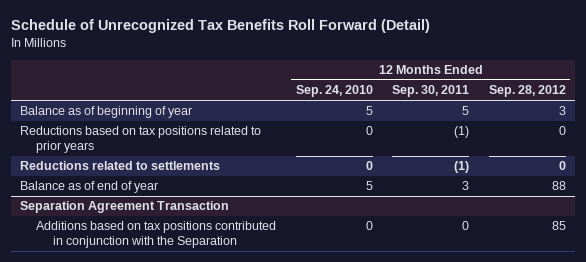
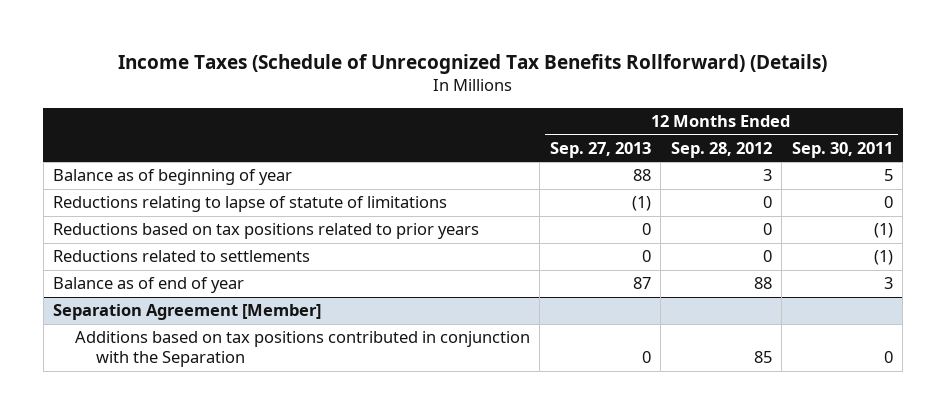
- Schedule of Unrecognized Tax Benefits Roll Forward (Detail)
+ Income Taxes (Schedule of Unrecognized Tax Benefits Rollforward) (Details)
- | 12 Months Ended Sep. 24, 2010 | 12 Months Ended Sep. 30, 2011 | 12 Months Ended Sep. 28, 2012
+ | 12 Months Ended Sep. 27, 2013 | 12 Months Ended Sep. 28, 2012 | 12 Months Ended Sep. 30, 2011
+ Reductions relating to lapse of statute of limitations | (1) | 0 | 0
- Separation Agreement Transaction
+ Separation Agreement [Member]

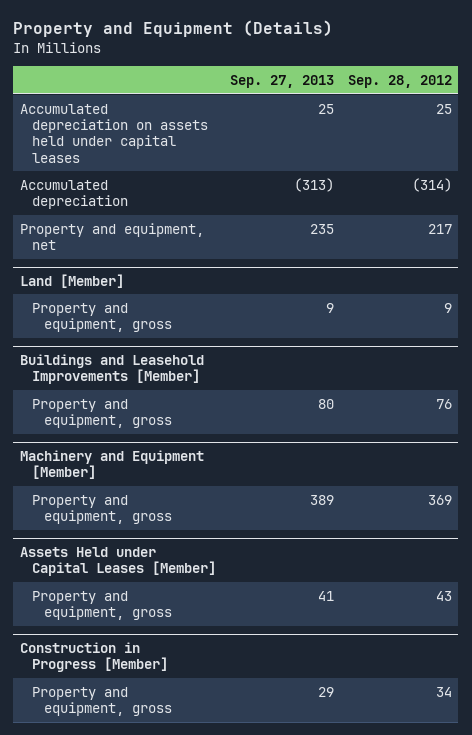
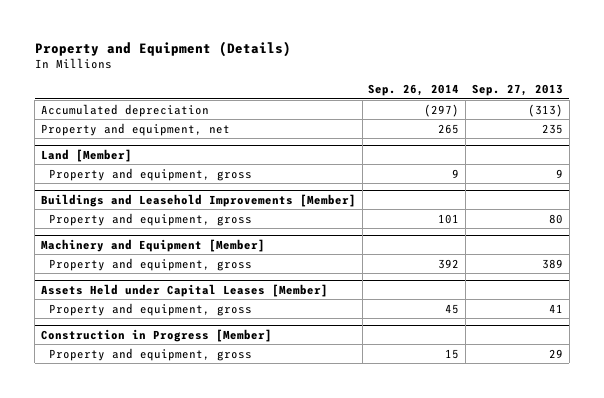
- | Sep. 27, 2013 | Sep. 28, 2012
+ | Sep. 26, 2014 | Sep. 27, 2013
- Accumulated depreciation on assets held under capital leases | 25 | 25

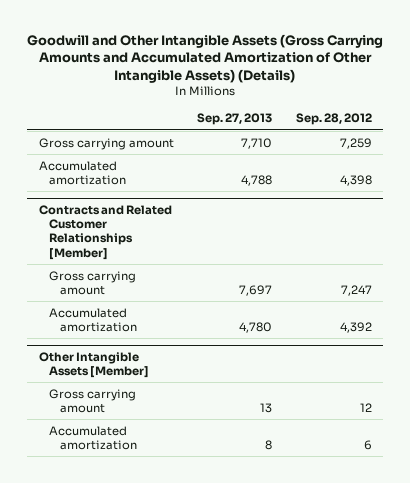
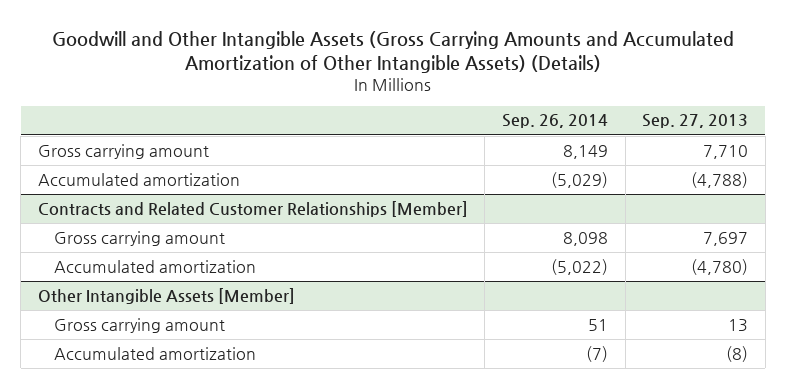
- | Sep. 27, 2013 | Sep. 28, 2012
+ | Sep. 26, 2014 | Sep. 27, 2013
- Accumulated amortization | 4,788 | 4,398
+ Accumulated amortization | (5,029) | (4,788)
@ Contracts and Related Customer Relationships [Member]
- Accumulated amortization | 4,780 | 4,392
+ Accumulated amortization | (5,022) | (4,780)
@ Other Intangible Assets [Member]
- Accumulated amortization | 8 | 6
+ Accumulated amortization | (7) | (8)

